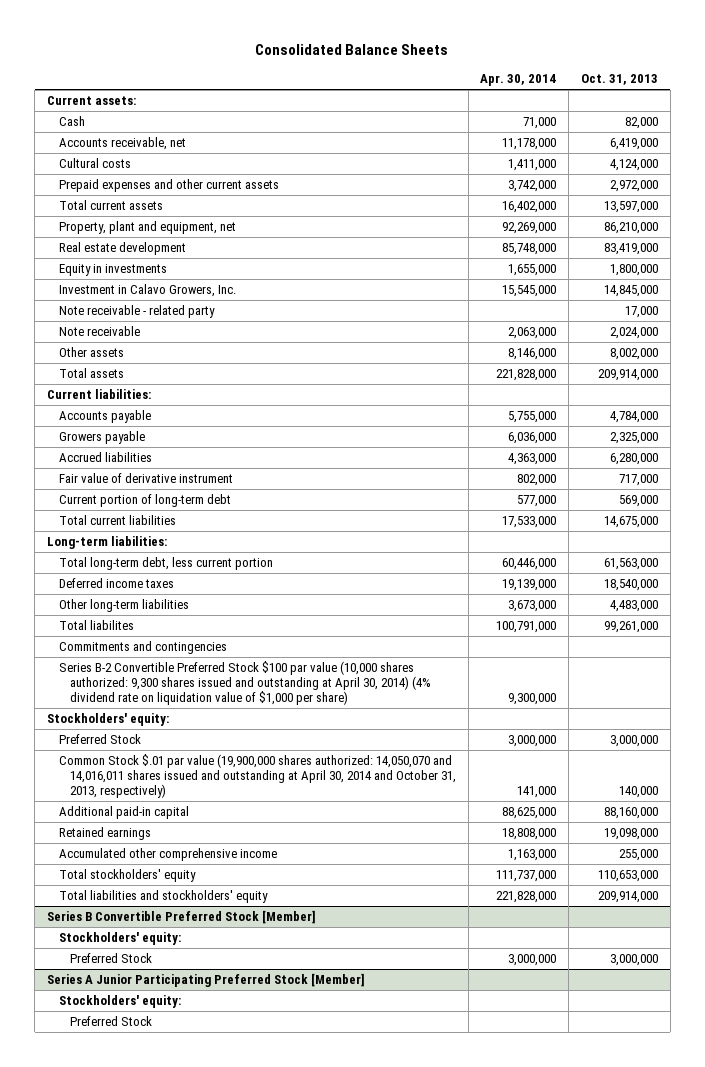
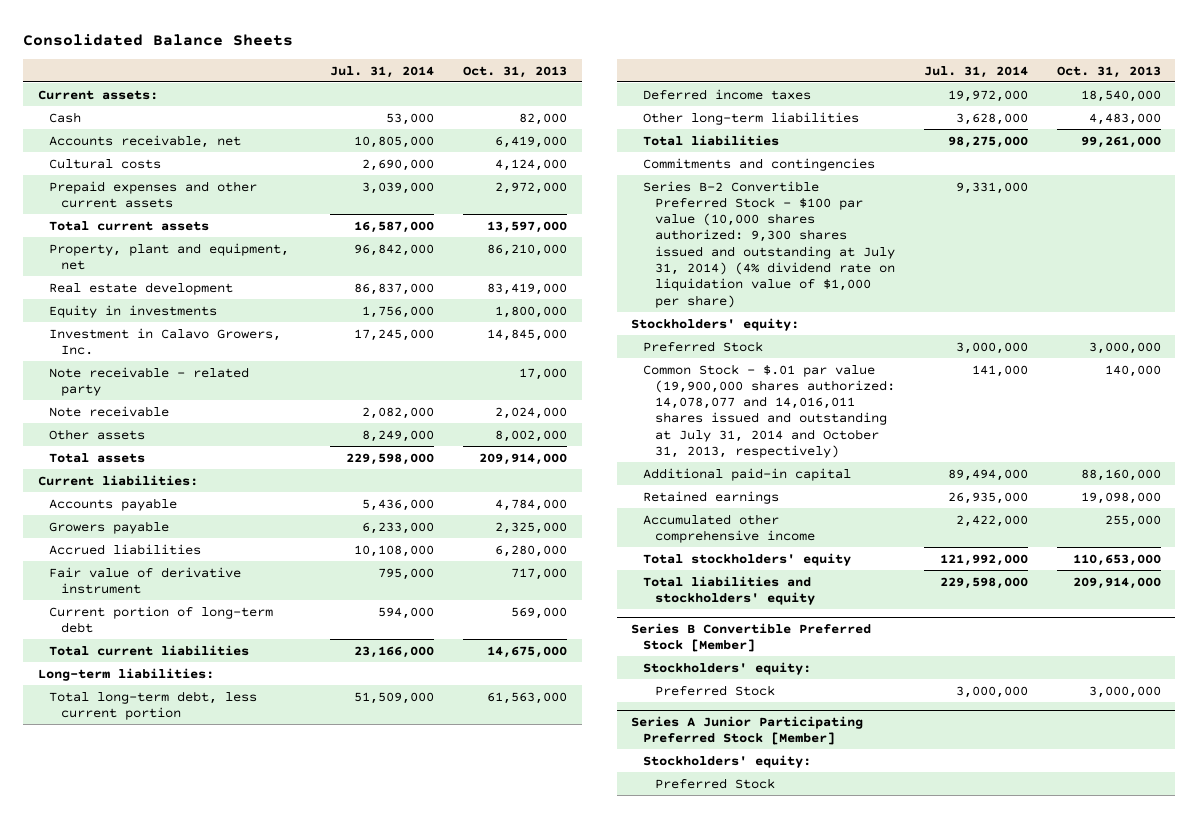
- | Apr. 30, 2014 | Oct. 31, 2013
+ | Jul. 31, 2014 | Oct. 31, 2013
- Total liabilites | 100,791,000 | 99,261,000
+ Total liabilities | 98,275,000 | 99,261,000
- Series B-2 Convertible Preferred Stock $100 par value (10,000 shares authorized: 9,300 shares issued and outstanding at April 30, 2014) (4% dividend rate on liquidation value of $1,000 per share) | 9,300,000 |
+ Series B-2 Convertible Preferred Stock - $100 par value (10,000 shares authorized: 9,300 shares issued and outstanding at July 31, 2014) (4% dividend rate on liquidation value of $1,000 per share) | 9,331,000 |
- Common Stock $.01 par value (19,900,000 shares authorized: 14,050,070 and 14,016,011 shares issued and outstanding at April 30, 2014 and October 31, 2013, respectively) | 141,000 | 140,000
+ Common Stock - $.01 par value (19,900,000 shares authorized: 14,078,077 and 14,016,011 shares issued and outstanding at July 31, 2014 and October 31, 2013, respectively) | 141,000 | 140,000

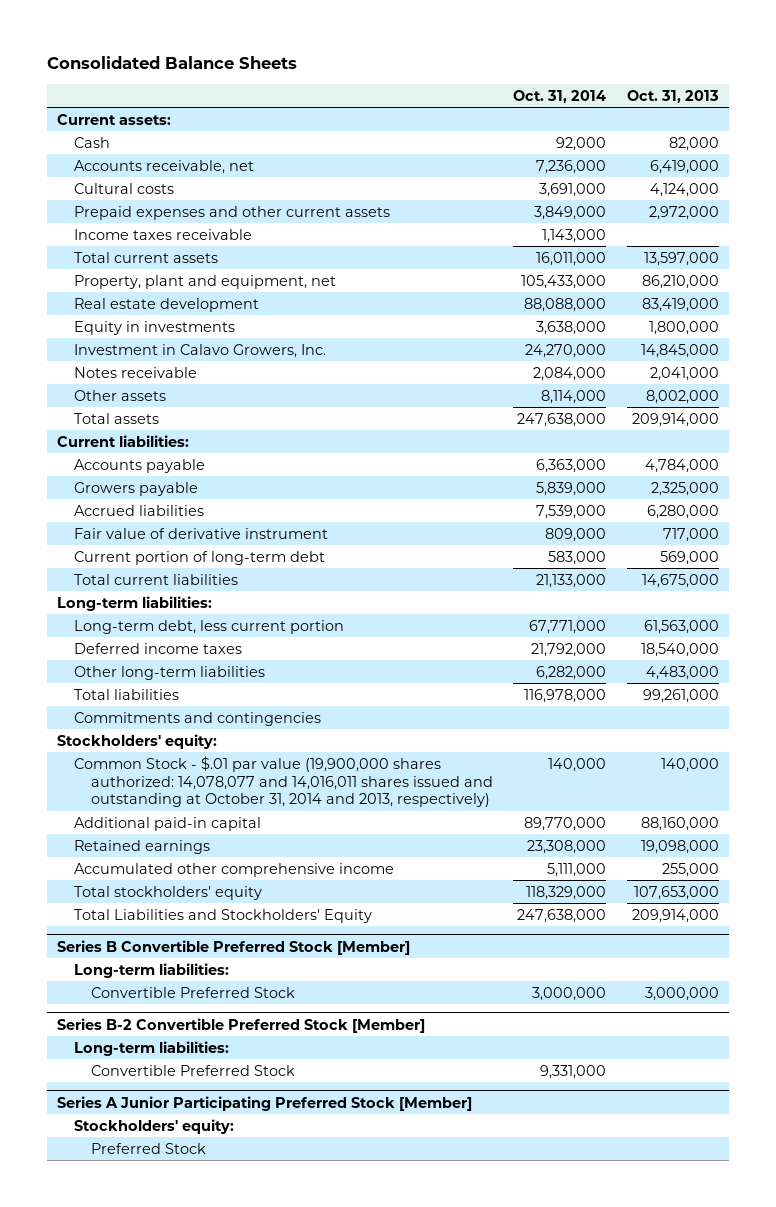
- | Jul. 31, 2014 | Oct. 31, 2013
+ | Oct. 31, 2014 | Oct. 31, 2013
+ Income taxes receivable | 1,143,000 |
- Note receivable - related party | | 17,000
- Note receivable | 2,082,000 | 2,024,000
+ Notes receivable | 2,084,000 | 2,041,000
- Total long-term debt, less current portion | 51,509,000 | 61,563,000
+ Long-term debt, less current portion | 67,771,000 | 61,563,000
- Series B-2 Convertible Preferred Stock - $100 par value (10,000 shares authorized: 9,300 shares issued and outstanding at July 31, 2014) (4% dividend rate on liquidation value of $1,000 per share) | 9,331,000 |
- Preferred Stock | 3,000,000 | 3,000,000
- Common Stock - $.01 par value (19,900,000 shares authorized: 14,078,077 and 14,016,011 shares issued and outstanding at July 31, 2014 and October 31, 2013, respectively) | 141,000 | 140,000
+ Common Stock - $.01 par value (19,900,000 shares authorized: 14,078,077 and 14,016,011 shares issued and outstanding at October 31, 2014 and 2013, respectively) | 140,000 | 140,000
- Total stockholders' equity | 121,992,000 | 110,653,000
- Total liabilities and stockholders' equity | 229,598,000 | 209,914,000
+ Total stockholders' equity | 118,329,000 | 107,653,000
+ Total Liabilities and Stockholders' Equity | 247,638,000 | 209,914,000
@ Series B Convertible Preferred Stock [Member]
- Stockholders' equity:
- Preferred Stock | 3,000,000 | 3,000,000
+ Long-term liabilities:
+ Convertible Preferred Stock | 3,000,000 | 3,000,000
+ Series B-2 Convertible Preferred Stock [Member]
+ Long-term liabilities:
+ Convertible Preferred Stock | 9,331,000 |

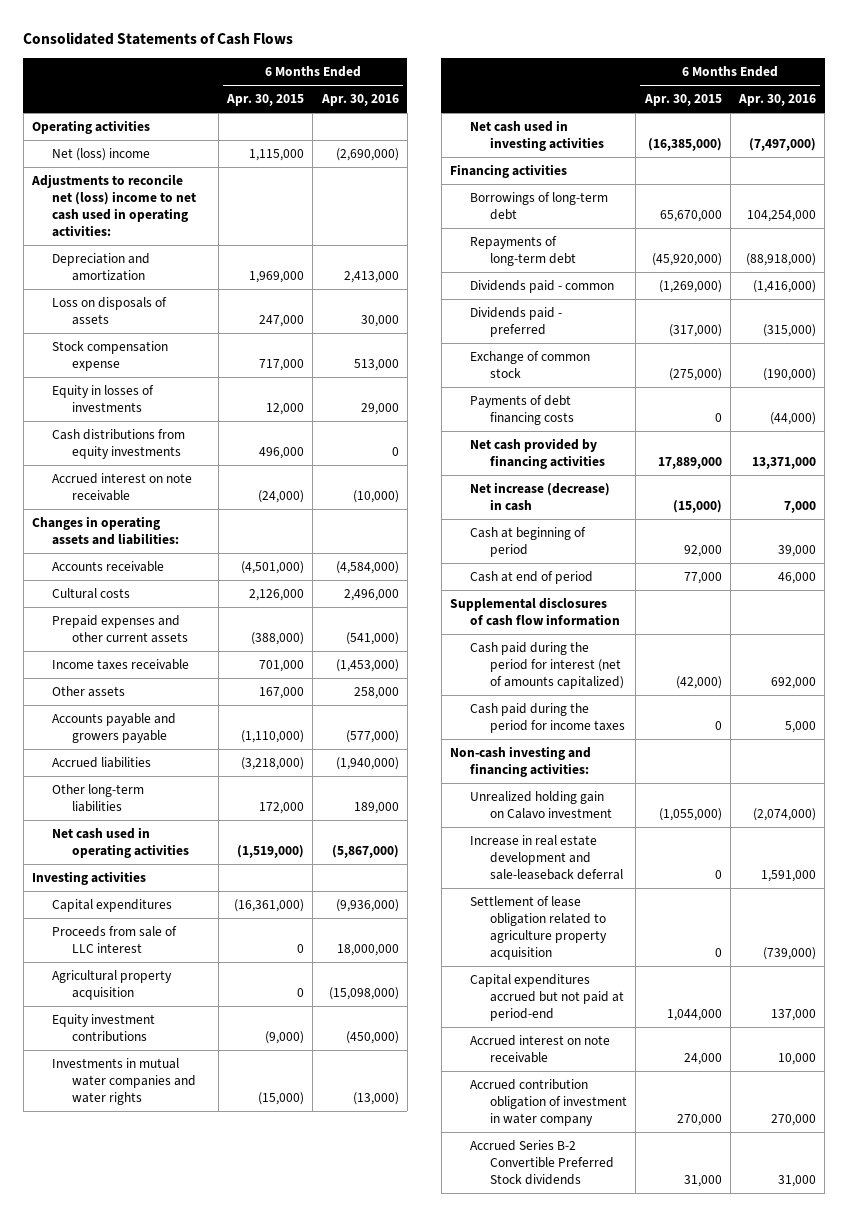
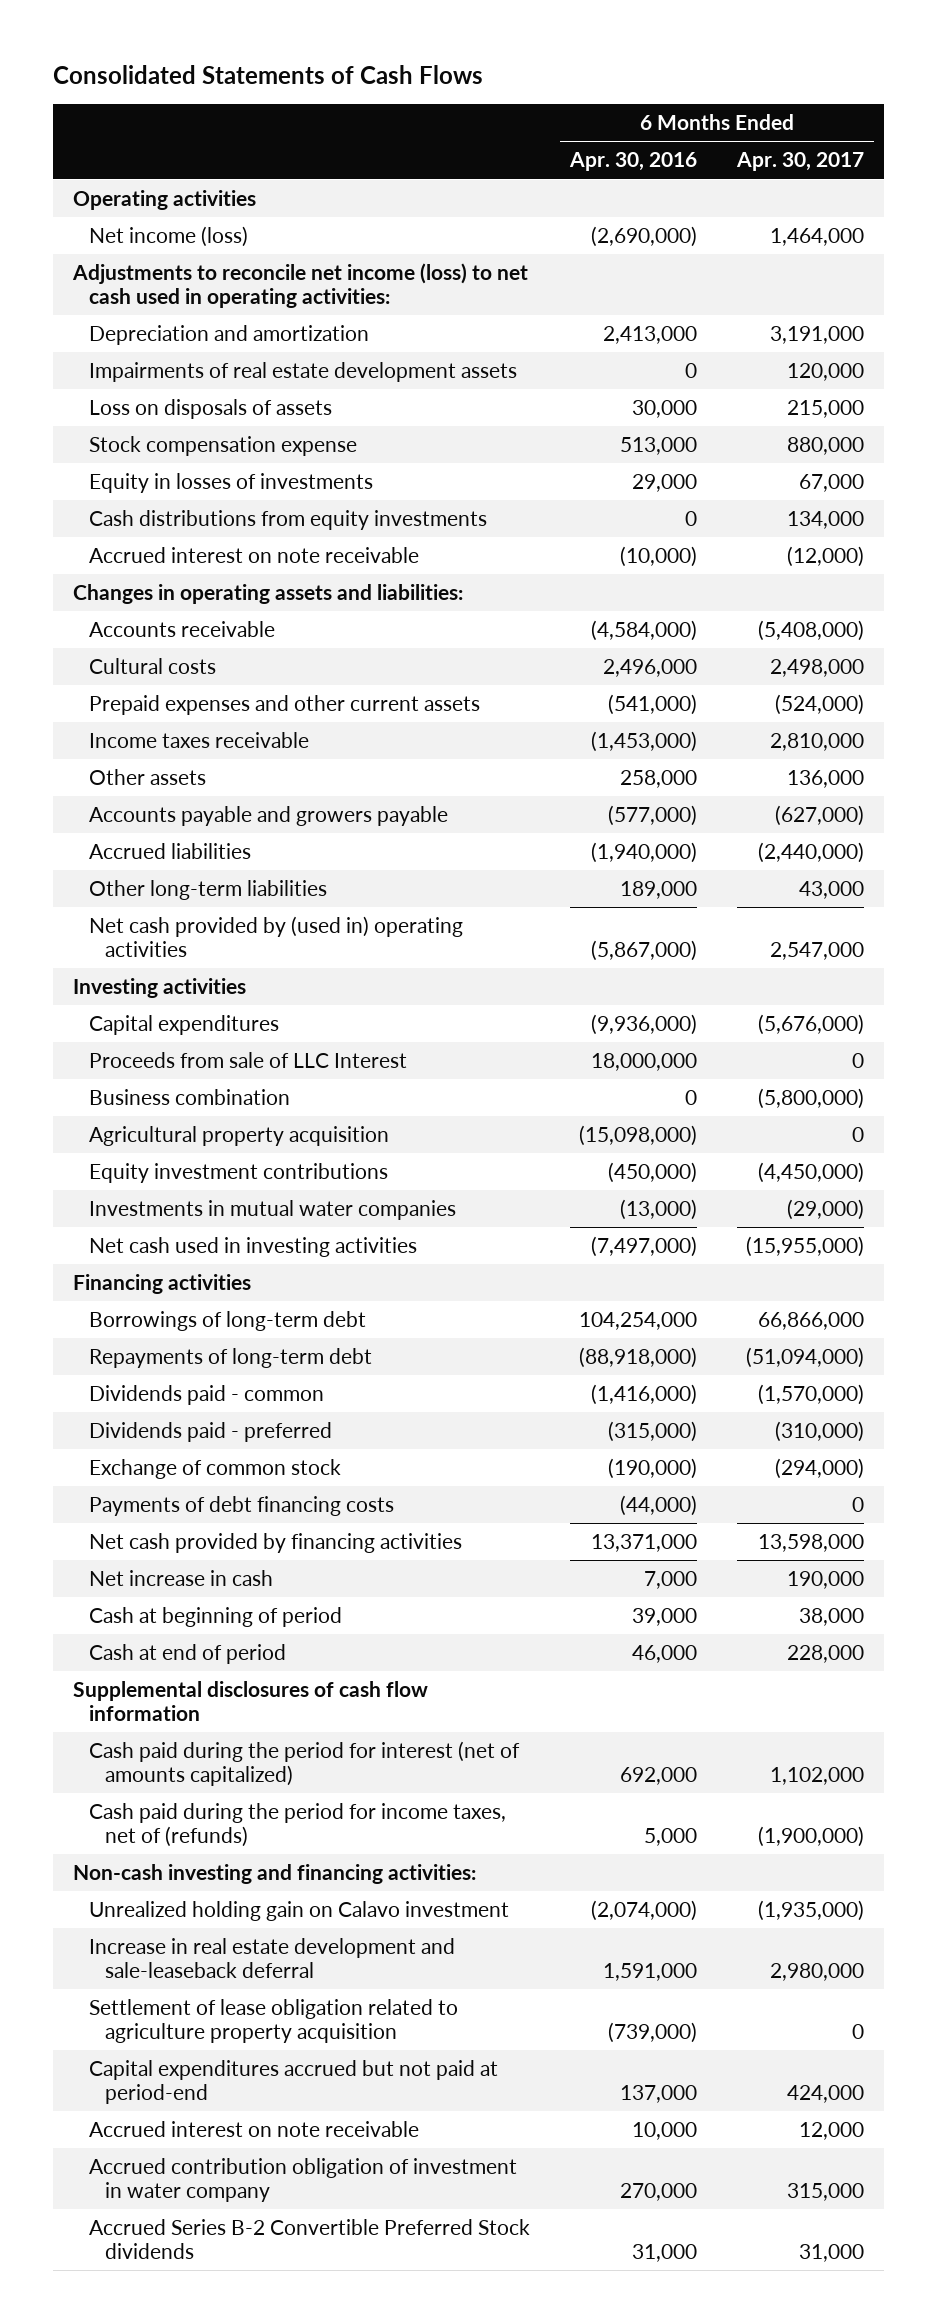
- | 6 Months Ended Apr. 30, 2015 | 6 Months Ended Apr. 30, 2016
+ | 6 Months Ended Apr. 30, 2016 | 6 Months Ended Apr. 30, 2017
- Net (loss) income | 1,115,000 | (2,690,000)
- Adjustments to reconcile net (loss) income to net cash used in operating activities:
+ Net income (loss) | (2,690,000) | 1,464,000
+ Adjustments to reconcile net income (loss) to net cash used in operating activities:
+ Impairments of real estate development assets | 0 | 120,000
- Net cash used in operating activities | (1,519,000) | (5,867,000)
+ Net cash provided by (used in) operating activities | (5,867,000) | 2,547,000
- Proceeds from sale of LLC interest | 0 | 18,000,000
+ Proceeds from sale of LLC Interest | 18,000,000 | 0
+ Business combination | 0 | (5,800,000)
- Investments in mutual water companies and water rights | (15,000) | (13,000)
+ Investments in mutual water companies | (13,000) | (29,000)
- Net increase (decrease) in cash | (15,000) | 7,000
+ Net increase in cash | 7,000 | 190,000
- Cash paid during the period for income taxes | 0 | 5,000
+ Cash paid during the period for income taxes, net of (refunds) | 5,000 | (1,900,000)

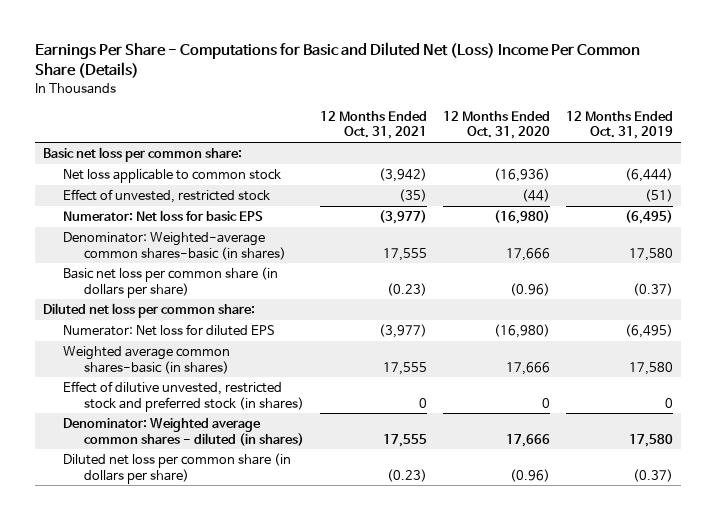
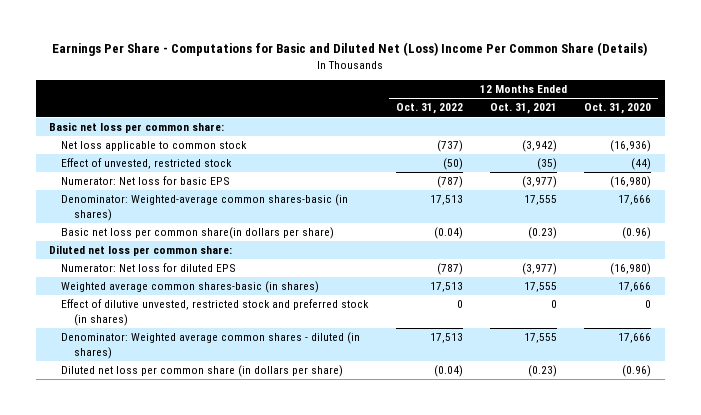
- | 12 Months Ended Oct. 31, 2021 | 12 Months Ended Oct. 31, 2020 | 12 Months Ended Oct. 31, 2019
+ | 12 Months Ended Oct. 31, 2022 | 12 Months Ended Oct. 31, 2021 | 12 Months Ended Oct. 31, 2020
- Basic net loss per common share (in dollars per share) | (0.23) | (0.96) | (0.37)
+ Basic net loss per common share(in dollars per share) | (0.04) | (0.23) | (0.96)

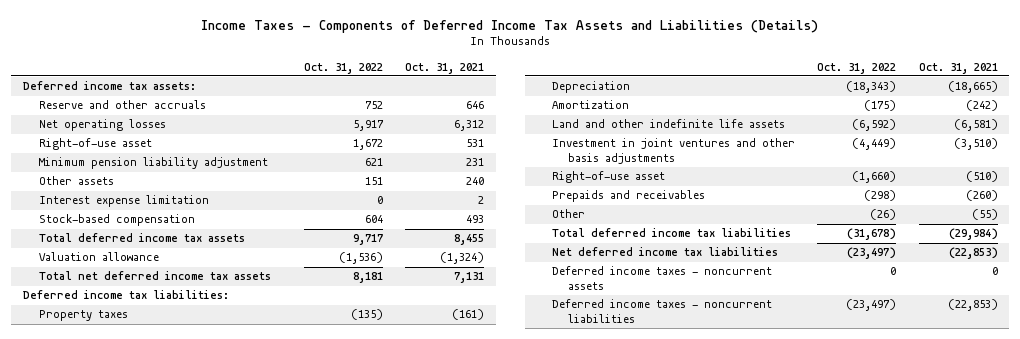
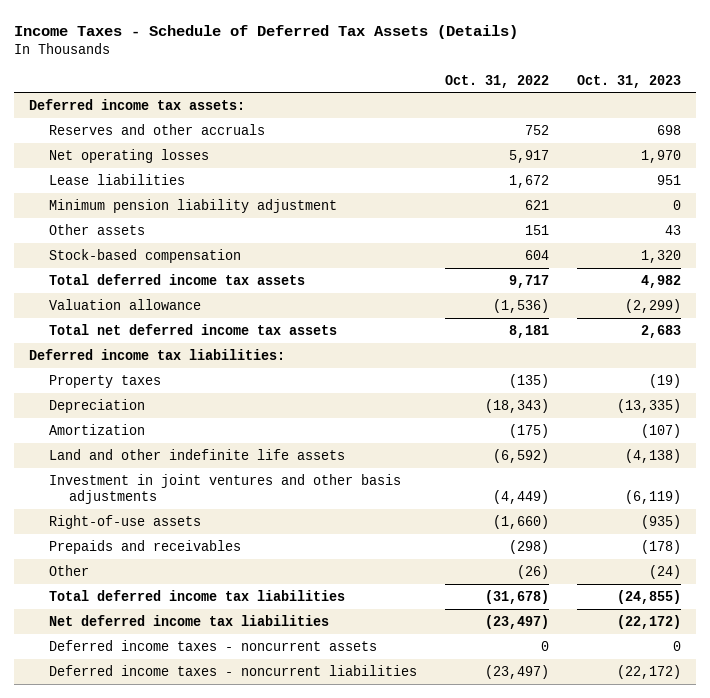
- Income Taxes - Components of Deferred Income Tax Assets and Liabilities (Details)
+ Income Taxes - Schedule of Deferred Tax Assets (Details)
- | Oct. 31, 2022 | Oct. 31, 2021
+ | Oct. 31, 2022 | Oct. 31, 2023
- Reserve and other accruals | 752 | 646
+ Reserves and other accruals | 752 | 698
- Right-of-use asset | 1,672 | 531
+ Lease liabilities | 1,672 | 951
- Interest expense limitation | 0 | 2
- Right-of-use asset | (1,660) | (510)
+ Right-of-use assets | (1,660) | (935)

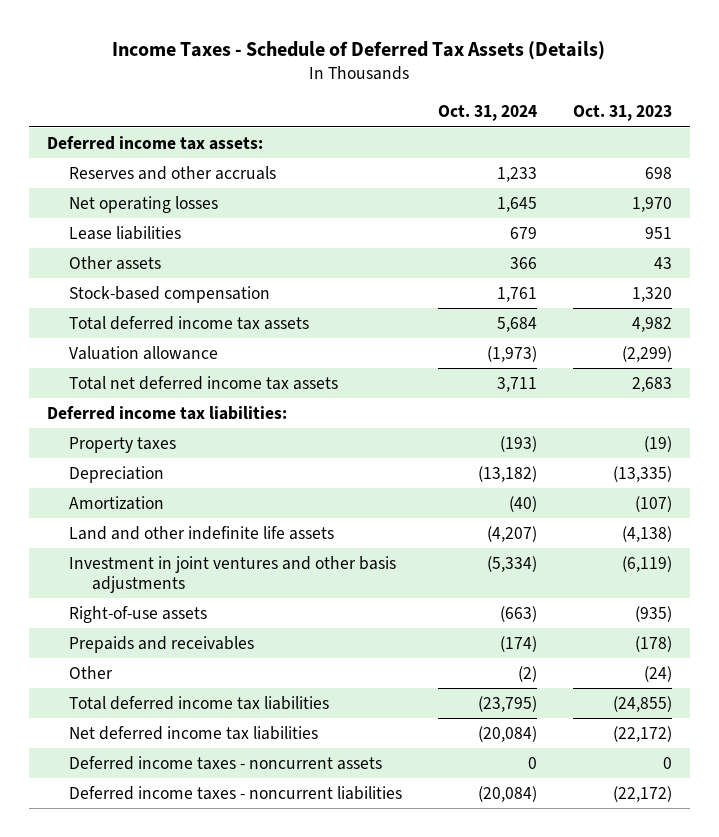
- | Oct. 31, 2022 | Oct. 31, 2023
+ | Oct. 31, 2024 | Oct. 31, 2023
- Minimum pension liability adjustment | 621 | 0

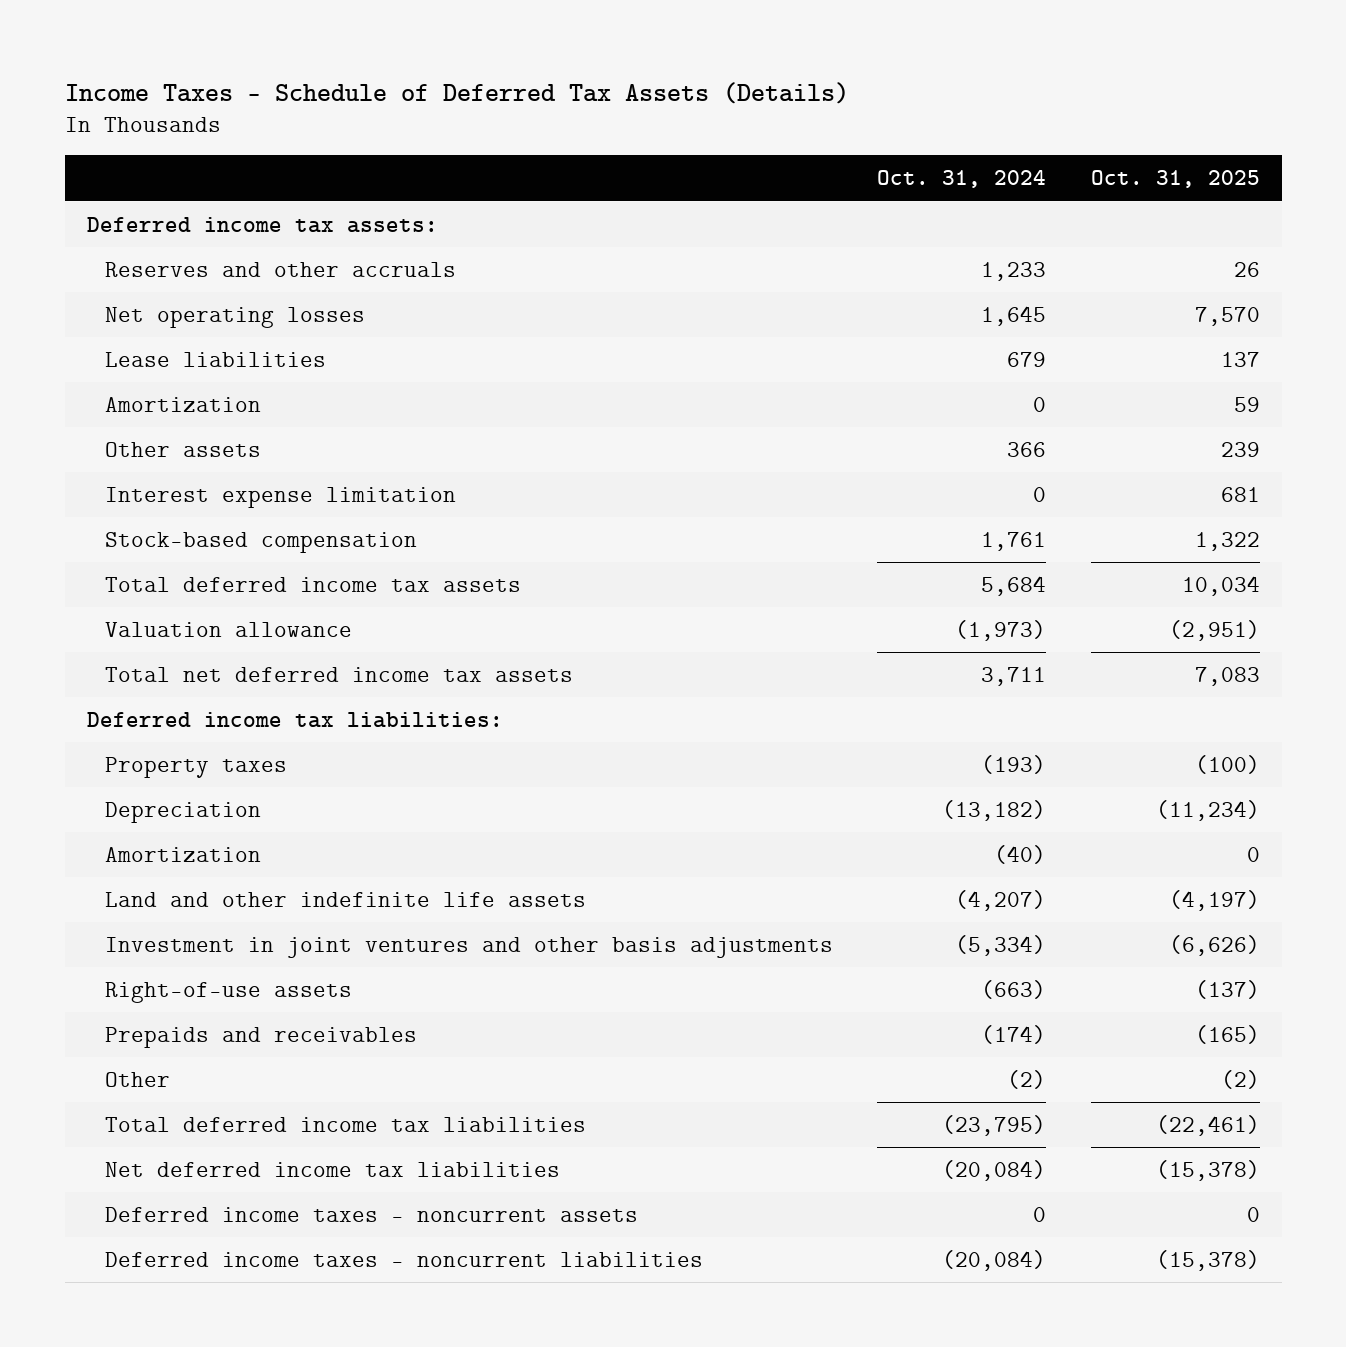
- | Oct. 31, 2024 | Oct. 31, 2023
+ | Oct. 31, 2024 | Oct. 31, 2025
+ Amortization | 0 | 59
+ Interest expense limitation | 0 | 681

